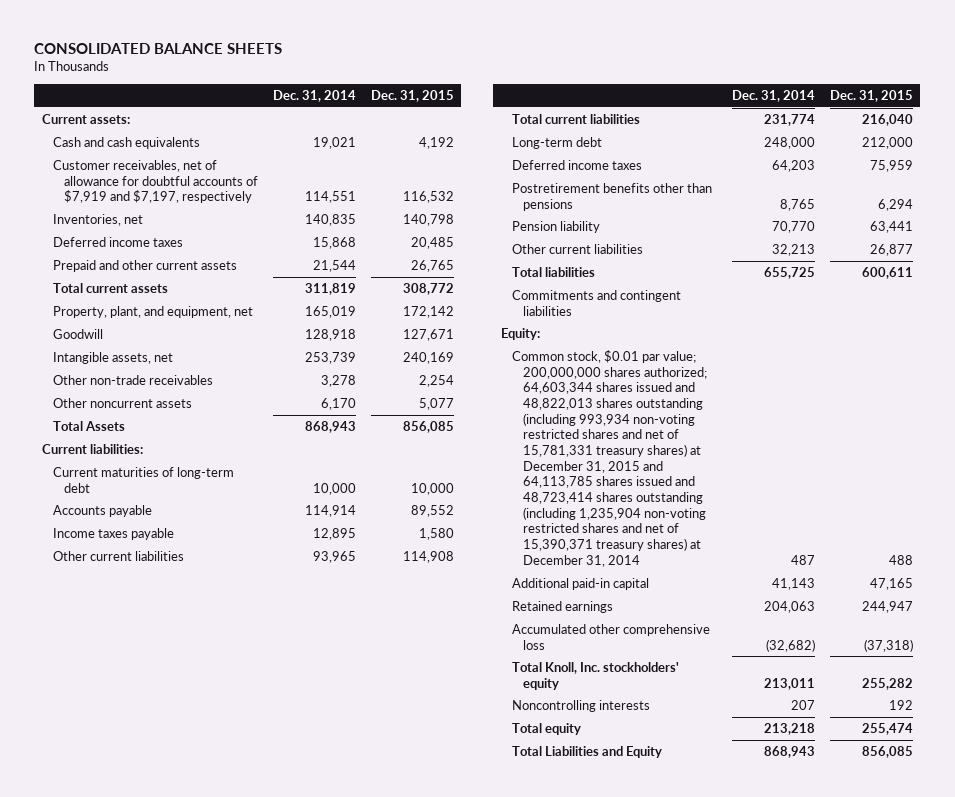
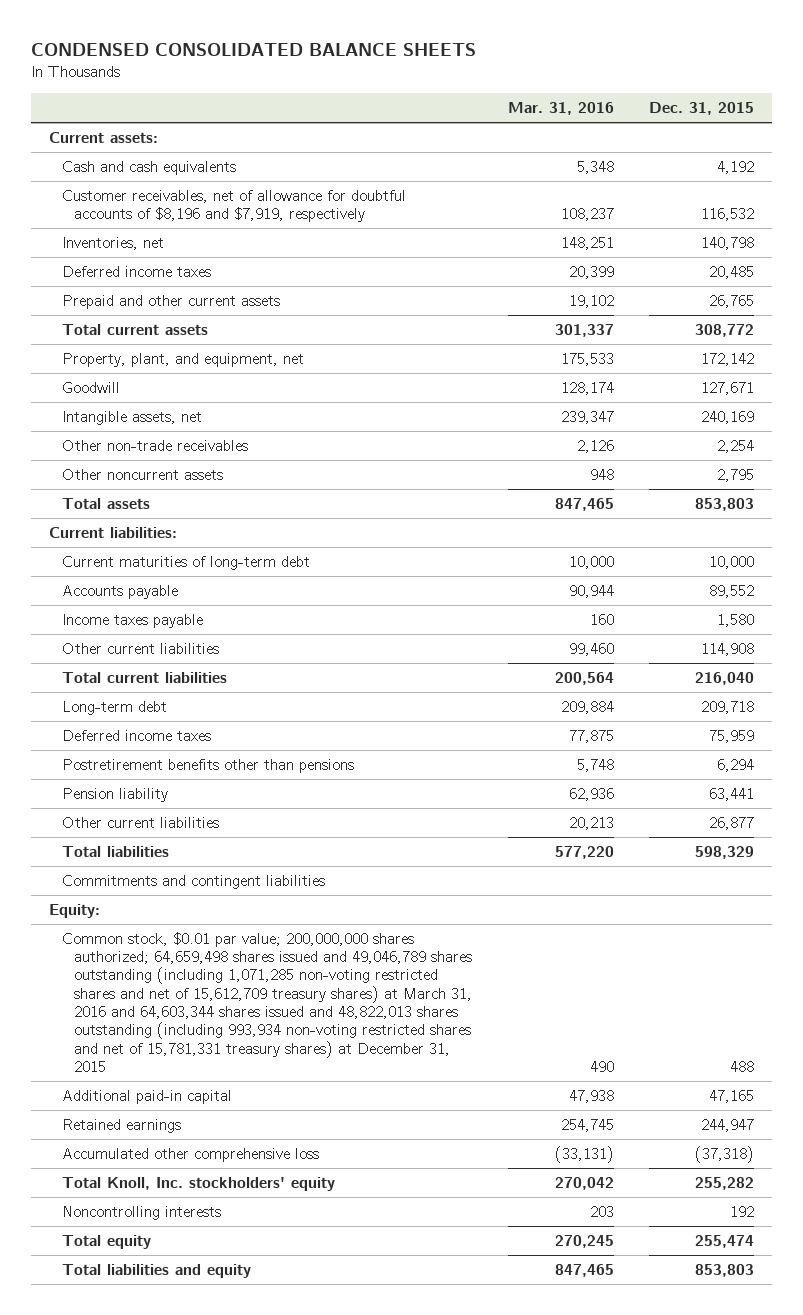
- CONSOLIDATED BALANCE SHEETS
+ CONDENSED CONSOLIDATED BALANCE SHEETS
- | Dec. 31, 2014 | Dec. 31, 2015
+ | Mar. 31, 2016 | Dec. 31, 2015
- Customer receivables, net of allowance for doubtful accounts of $7,919 and $7,197, respectively | 114,551 | 116,532
+ Customer receivables, net of allowance for doubtful accounts of $8,196 and $7,919, respectively | 108,237 | 116,532
- Other noncurrent assets | 6,170 | 5,077
- Total Assets | 868,943 | 856,085
+ Other noncurrent assets | 948 | 2,795
+ Total assets | 847,465 | 853,803
- Long-term debt | 248,000 | 212,000
+ Long-term debt | 209,884 | 209,718
- Total liabilities | 655,725 | 600,611
+ Total liabilities | 577,220 | 598,329
- Common stock, $0.01 par value; 200,000,000 shares authorized; 64,603,344 shares issued and 48,822,013 shares outstanding (including 993,934 non-voting restricted shares and net of 15,781,331 treasury shares) at December 31, 2015 and 64,113,785 shares issued and 48,723,414 shares outstanding (including 1,235,904 non-voting restricted shares and net of 15,390,371 treasury shares) at December 31, 2014 | 487 | 488
+ Common stock, $0.01 par value; 200,000,000 shares authorized; 64,659,498 shares issued and 49,046,789 shares outstanding (including 1,071,285 non-voting restricted shares and net of 15,612,709 treasury shares) at March 31, 2016 and 64,603,344 shares issued and 48,822,013 shares outstanding (including 993,934 non-voting restricted shares and net of 15,781,331 treasury shares) at December 31, 2015 | 490 | 488
- Total Liabilities and Equity | 868,943 | 856,085
+ Total liabilities and equity | 847,465 | 853,803

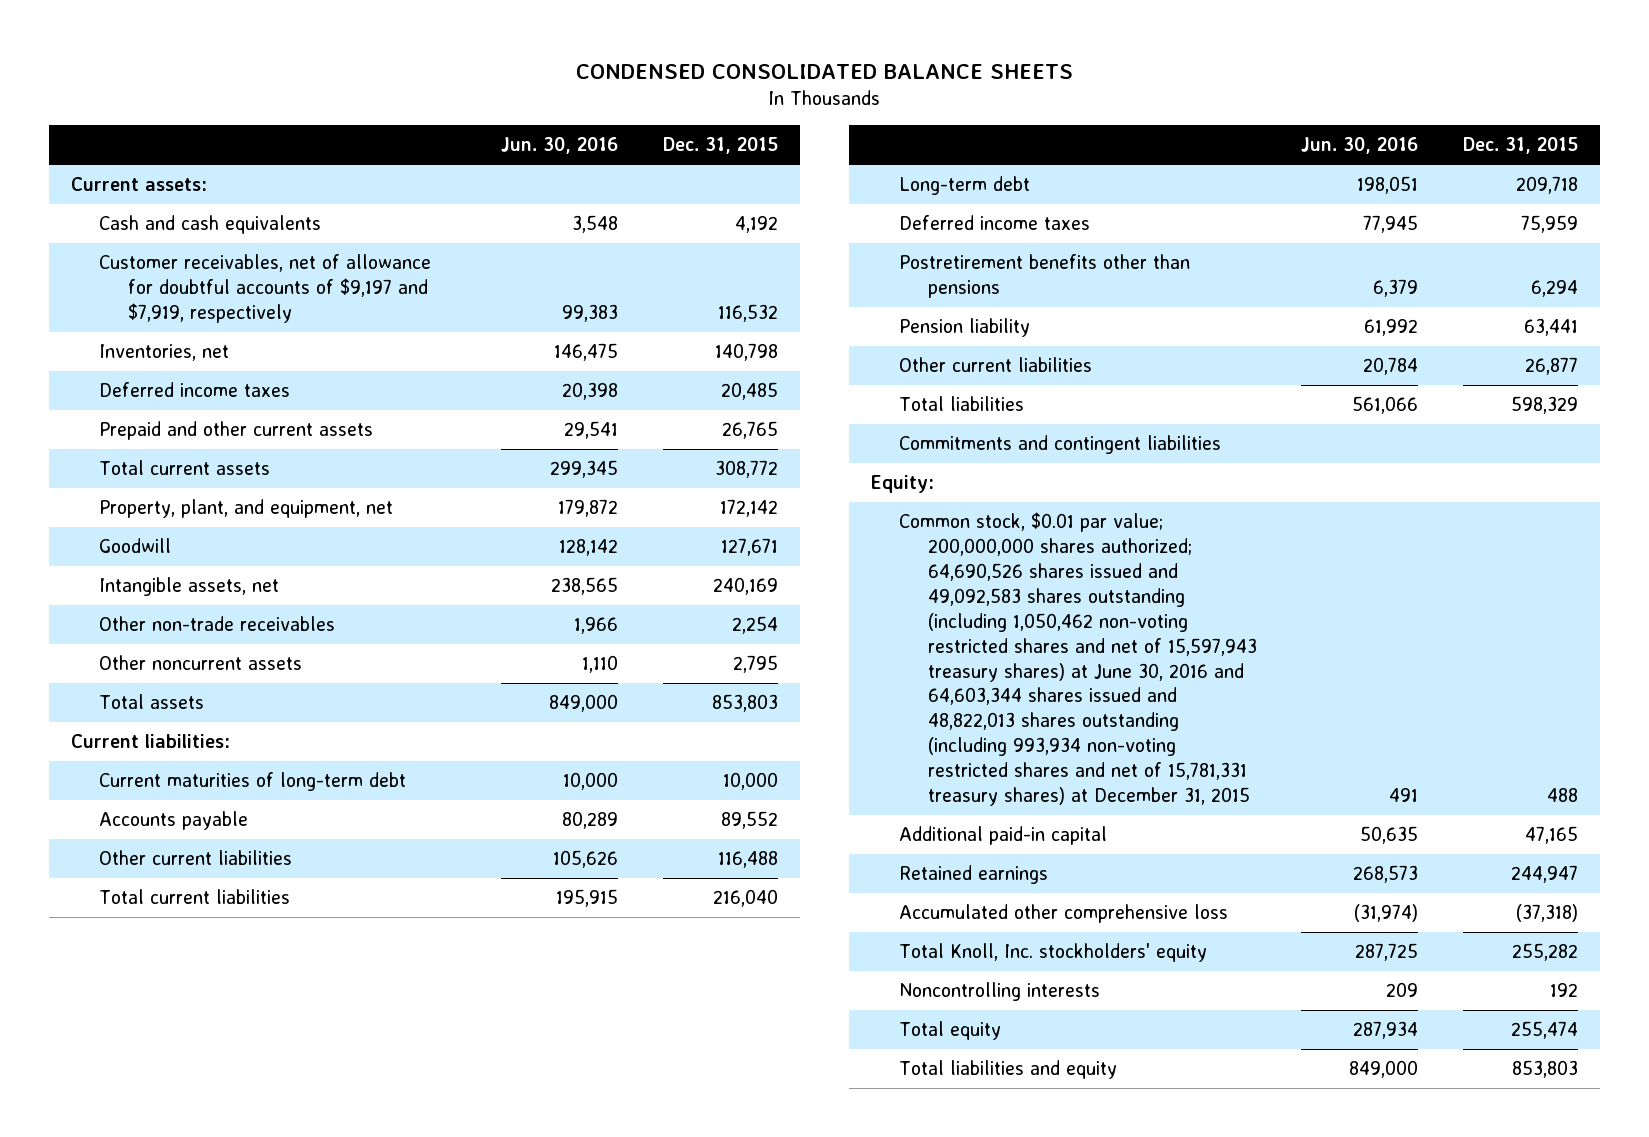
- | Mar. 31, 2016 | Dec. 31, 2015
+ | Jun. 30, 2016 | Dec. 31, 2015
- Customer receivables, net of allowance for doubtful accounts of $8,196 and $7,919, respectively | 108,237 | 116,532
+ Customer receivables, net of allowance for doubtful accounts of $9,197 and $7,919, respectively | 99,383 | 116,532
- Income taxes payable | 160 | 1,580
- Other current liabilities | 99,460 | 114,908
+ Other current liabilities | 105,626 | 116,488
- Common stock, $0.01 par value; 200,000,000 shares authorized; 64,659,498 shares issued and 49,046,789 shares outstanding (including 1,071,285 non-voting restricted shares and net of 15,612,709 treasury shares) at March 31, 2016 and 64,603,344 shares issued and 48,822,013 shares outstanding (including 993,934 non-voting restricted shares and net of 15,781,331 treasury shares) at December 31, 2015 | 490 | 488
+ Common stock, $0.01 par value; 200,000,000 shares authorized; 64,690,526 shares issued and 49,092,583 shares outstanding (including 1,050,462 non-voting restricted shares and net of 15,597,943 treasury shares) at June 30, 2016 and 64,603,344 shares issued and 48,822,013 shares outstanding (including 993,934 non-voting restricted shares and net of 15,781,331 treasury shares) at December 31, 2015 | 491 | 488

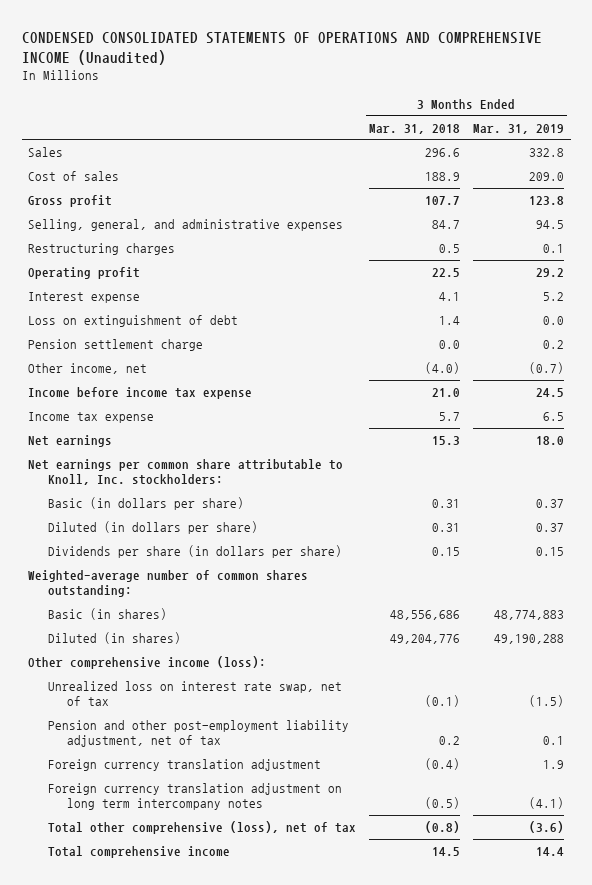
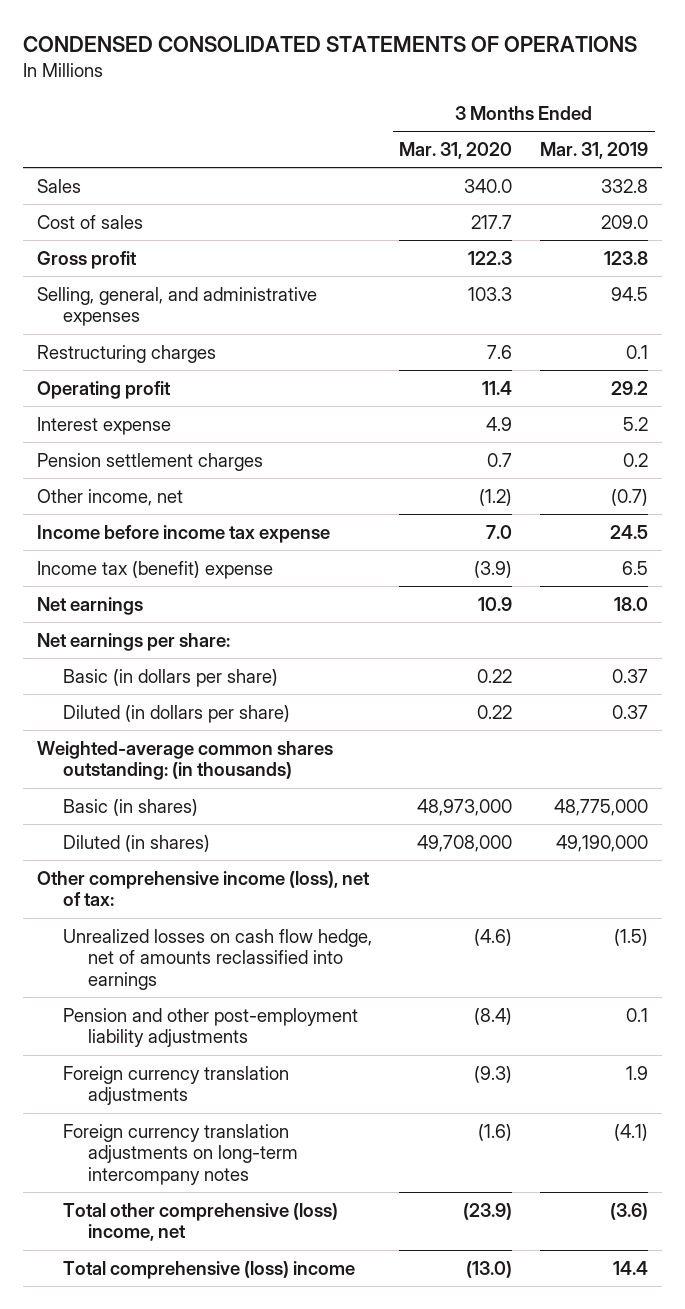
- CONDENSED CONSOLIDATED STATEMENTS OF OPERATIONS AND COMPREHENSIVE INCOME (Unaudited)
+ CONDENSED CONSOLIDATED STATEMENTS OF OPERATIONS
- | 3 Months Ended Mar. 31, 2018 | 3 Months Ended Mar. 31, 2019
+ | 3 Months Ended Mar. 31, 2020 | 3 Months Ended Mar. 31, 2019
- Loss on extinguishment of debt | 1.4 | 0.0
- Pension settlement charge | 0.0 | 0.2
+ Pension settlement charges | 0.7 | 0.2
- Income tax expense | 5.7 | 6.5
+ Income tax (benefit) expense | (3.9) | 6.5
- Net earnings per common share attributable to Knoll, Inc. stockholders:
+ Net earnings per share:
- Dividends per share (in dollars per share) | 0.15 | 0.15
- Weighted-average number of common shares outstanding:
- Basic (in shares) | 48,556,686 | 48,774,883
- Diluted (in shares) | 49,204,776 | 49,190,288
- Other comprehensive income (loss):
- Unrealized loss on interest rate swap, net of tax | (0.1) | (1.5)
- Pension and other post-employment liability adjustment, net of tax | 0.2 | 0.1
- Foreign currency translation adjustment | (0.4) | 1.9
- Foreign currency translation adjustment on long term intercompany notes | (0.5) | (4.1)
- Total other comprehensive (loss), net of tax | (0.8) | (3.6)
- Total comprehensive income | 14.5 | 14.4
+ Weighted-average common shares outstanding: (in thousands)
+ Basic (in shares) | 48,973,000 | 48,775,000
+ Diluted (in shares) | 49,708,000 | 49,190,000
+ Other comprehensive income (loss), net of tax:
+ Unrealized losses on cash flow hedge, net of amounts reclassified into earnings | (4.6) | (1.5)
+ Pension and other post-employment liability adjustments | (8.4) | 0.1
+ Foreign currency translation adjustments | (9.3) | 1.9
+ Foreign currency translation adjustments on long-term intercompany notes | (1.6) | (4.1)
+ Total other comprehensive (loss) income, net | (23.9) | (3.6)
+ Total comprehensive (loss) income | (13.0) | 14.4

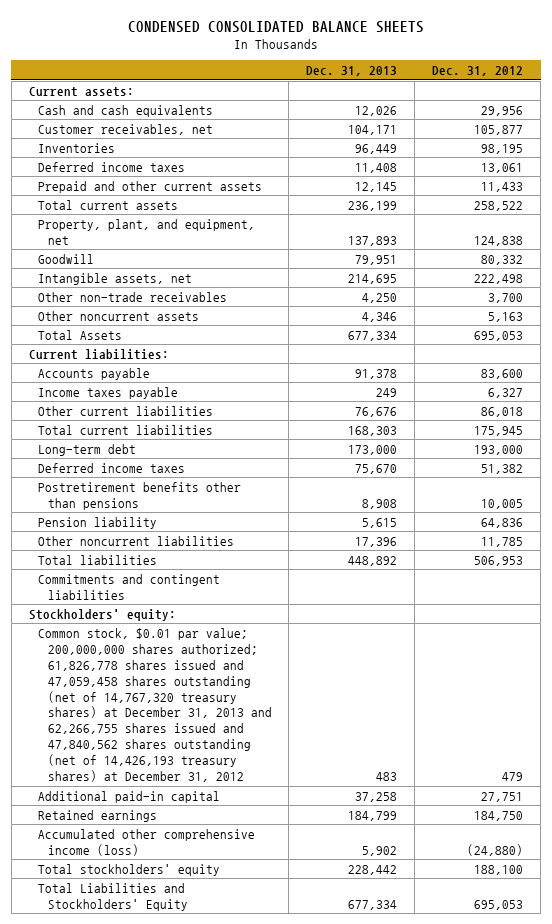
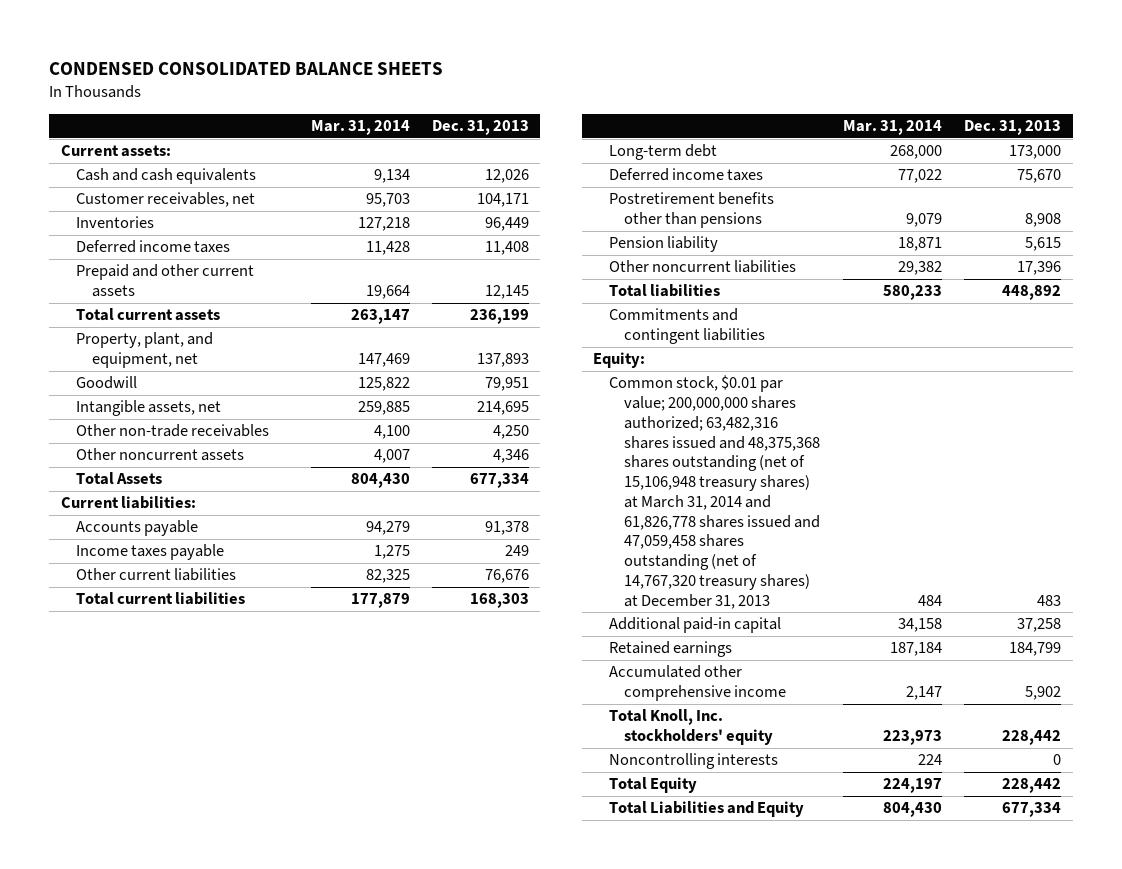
- | Dec. 31, 2013 | Dec. 31, 2012
+ | Mar. 31, 2014 | Dec. 31, 2013
- Stockholders' equity:
- Common stock, $0.01 par value; 200,000,000 shares authorized; 61,826,778 shares issued and 47,059,458 shares outstanding (net of 14,767,320 treasury shares) at December 31, 2013 and 62,266,755 shares issued and 47,840,562 shares outstanding (net of 14,426,193 treasury shares) at December 31, 2012 | 483 | 479
+ Equity:
+ Common stock, $0.01 par value; 200,000,000 shares authorized; 63,482,316 shares issued and 48,375,368 shares outstanding (net of 15,106,948 treasury shares) at March 31, 2014 and 61,826,778 shares issued and 47,059,458 shares outstanding (net of 14,767,320 treasury shares) at December 31, 2013 | 484 | 483
- Accumulated other comprehensive income (loss) | 5,902 | (24,880)
- Total stockholders' equity | 228,442 | 188,100
- Total Liabilities and Stockholders' Equity | 677,334 | 695,053
+ Accumulated other comprehensive income | 2,147 | 5,902
+ Total Knoll, Inc. stockholders' equity | 223,973 | 228,442
+ Noncontrolling interests | 224 | 0
+ Total Equity | 224,197 | 228,442
+ Total Liabilities and Equity | 804,430 | 677,334

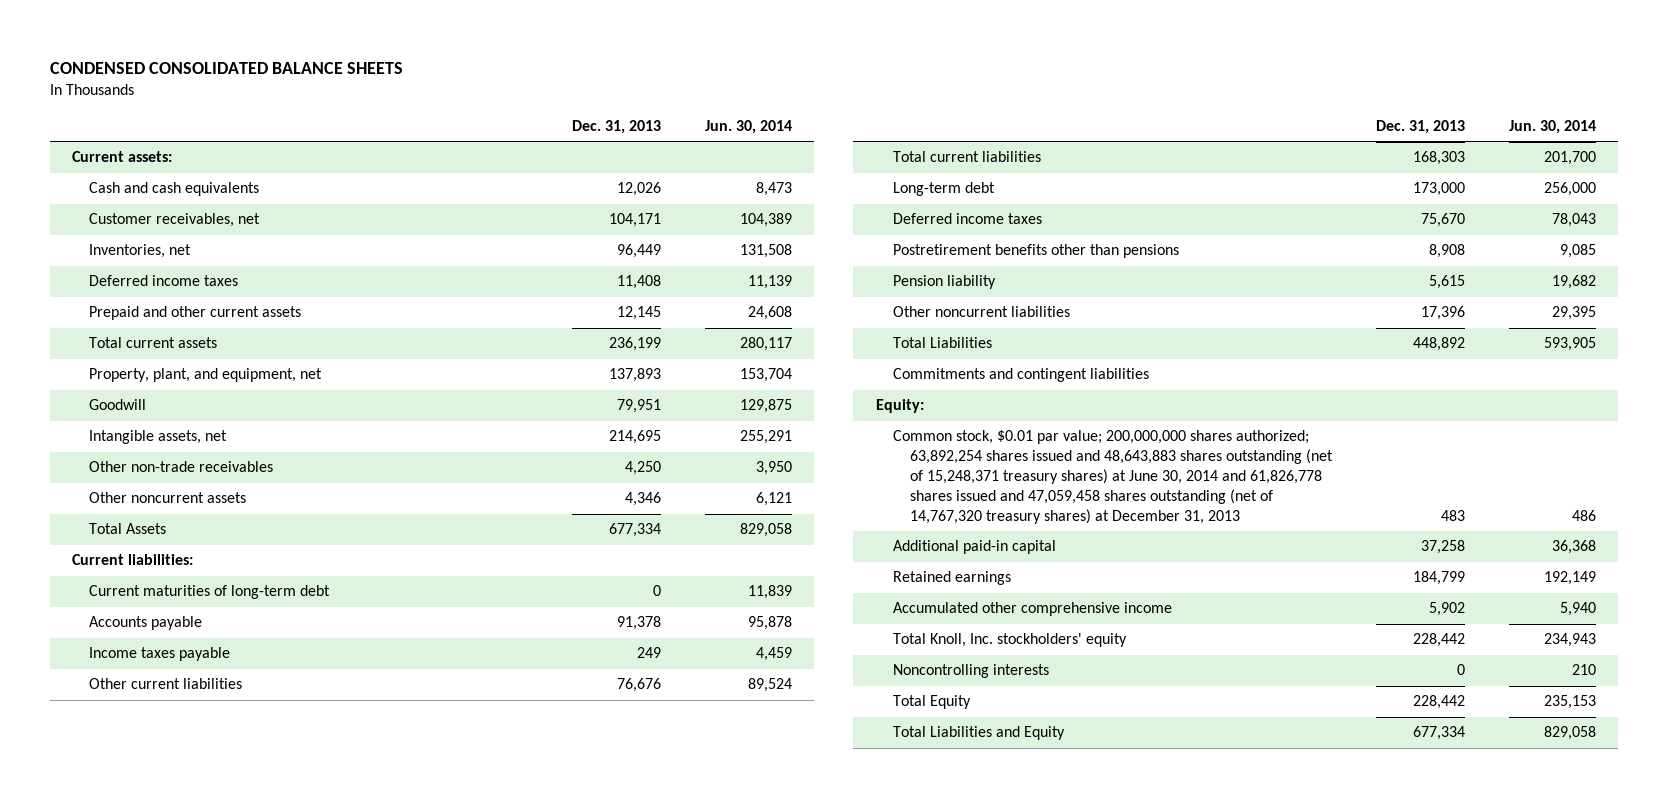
- | Mar. 31, 2014 | Dec. 31, 2013
+ | Dec. 31, 2013 | Jun. 30, 2014
- Inventories | 127,218 | 96,449
+ Inventories, net | 96,449 | 131,508
+ Current maturities of long-term debt | 0 | 11,839
- Total liabilities | 580,233 | 448,892
+ Total Liabilities | 448,892 | 593,905
- Common stock, $0.01 par value; 200,000,000 shares authorized; 63,482,316 shares issued and 48,375,368 shares outstanding (net of 15,106,948 treasury shares) at March 31, 2014 and 61,826,778 shares issued and 47,059,458 shares outstanding (net of 14,767,320 treasury shares) at December 31, 2013 | 484 | 483
+ Common stock, $0.01 par value; 200,000,000 shares authorized; 63,892,254 shares issued and 48,643,883 shares outstanding (net of 15,248,371 treasury shares) at June 30, 2014 and 61,826,778 shares issued and 47,059,458 shares outstanding (net of 14,767,320 treasury shares) at December 31, 2013 | 483 | 486

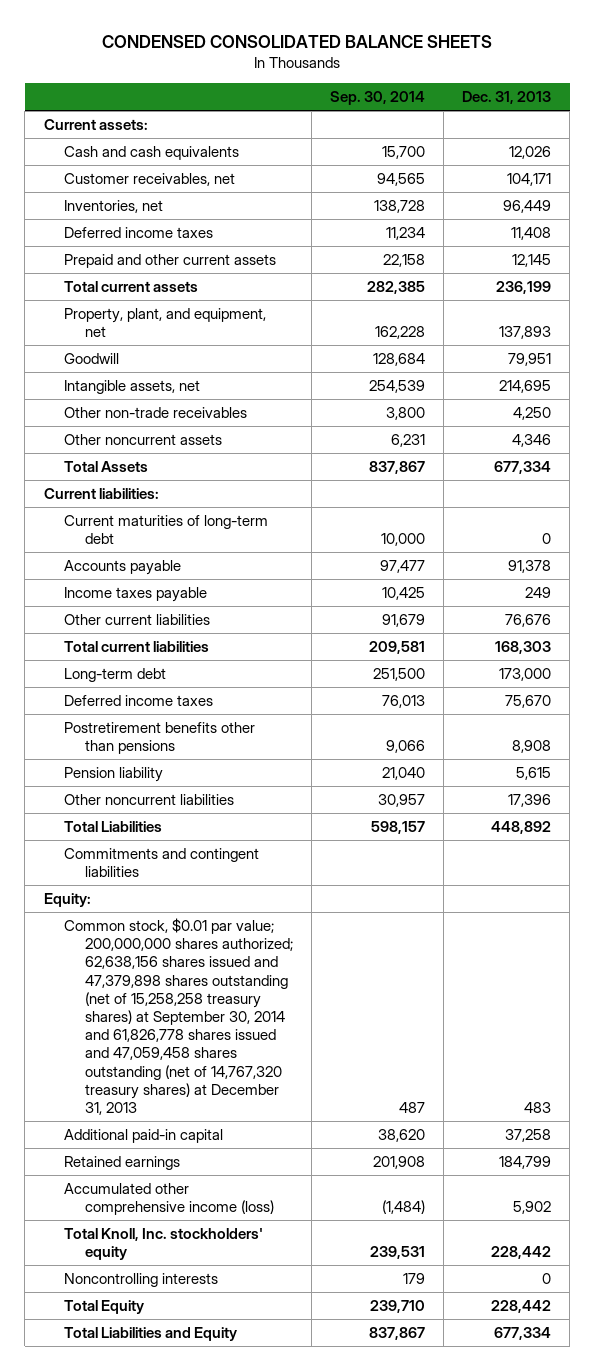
- | Dec. 31, 2013 | Jun. 30, 2014
+ | Sep. 30, 2014 | Dec. 31, 2013
- Common stock, $0.01 par value; 200,000,000 shares authorized; 63,892,254 shares issued and 48,643,883 shares outstanding (net of 15,248,371 treasury shares) at June 30, 2014 and 61,826,778 shares issued and 47,059,458 shares outstanding (net of 14,767,320 treasury shares) at December 31, 2013 | 483 | 486
+ Common stock, $0.01 par value; 200,000,000 shares authorized; 62,638,156 shares issued and 47,379,898 shares outstanding (net of 15,258,258 treasury shares) at September 30, 2014 and 61,826,778 shares issued and 47,059,458 shares outstanding (net of 14,767,320 treasury shares) at December 31, 2013 | 487 | 483
- Accumulated other comprehensive income | 5,902 | 5,940
+ Accumulated other comprehensive income (loss) | (1,484) | 5,902

